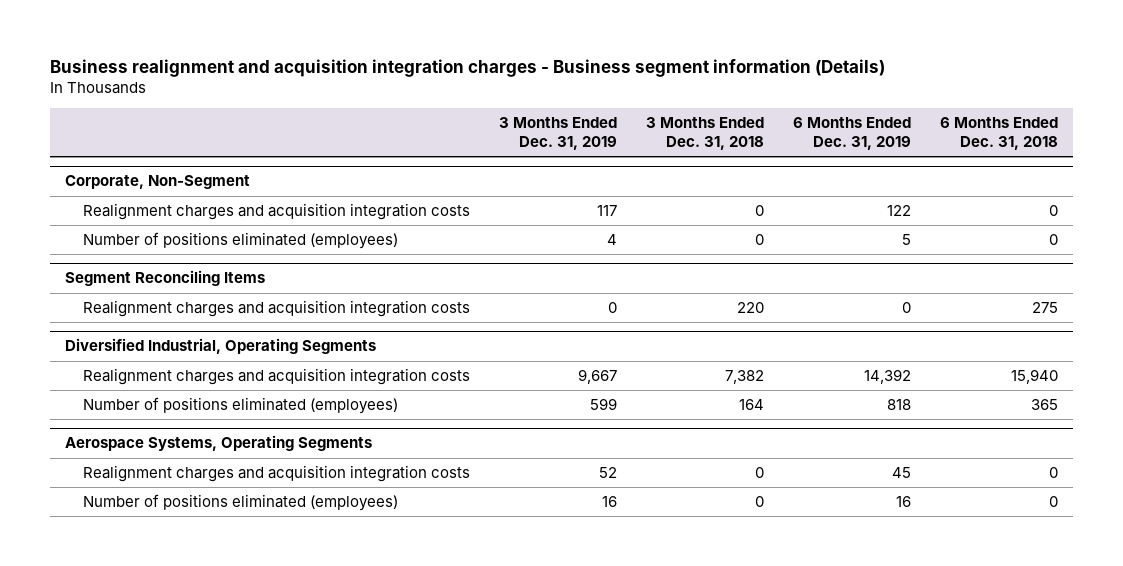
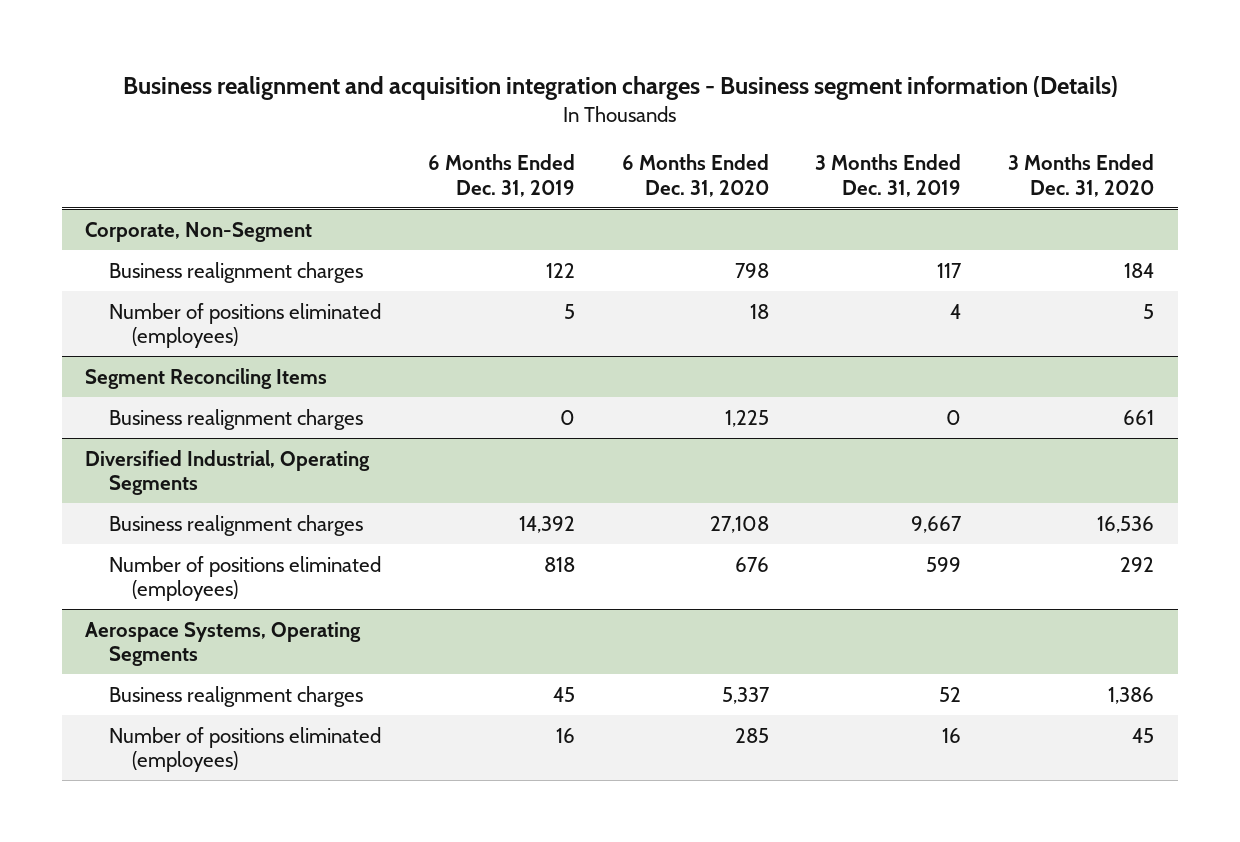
- | 3 Months Ended Dec. 31, 2019 | 3 Months Ended Dec. 31, 2018 | 6 Months Ended Dec. 31, 2019 | 6 Months Ended Dec. 31, 2018
+ | 6 Months Ended Dec. 31, 2019 | 6 Months Ended Dec. 31, 2020 | 3 Months Ended Dec. 31, 2019 | 3 Months Ended Dec. 31, 2020
@ Corporate, Non-Segment
- Realignment charges and acquisition integration costs | 117 | 0 | 122 | 0
+ Business realignment charges | 122 | 798 | 117 | 184
@ Segment Reconciling Items
- Realignment charges and acquisition integration costs | 0 | 220 | 0 | 275
+ Business realignment charges | 0 | 1,225 | 0 | 661
@ Diversified Industrial, Operating Segments
- Realignment charges and acquisition integration costs | 9,667 | 7,382 | 14,392 | 15,940
+ Business realignment charges | 14,392 | 27,108 | 9,667 | 16,536
@ Aerospace Systems, Operating Segments
- Realignment charges and acquisition integration costs | 52 | 0 | 45 | 0
+ Business realignment charges | 45 | 5,337 | 52 | 1,386

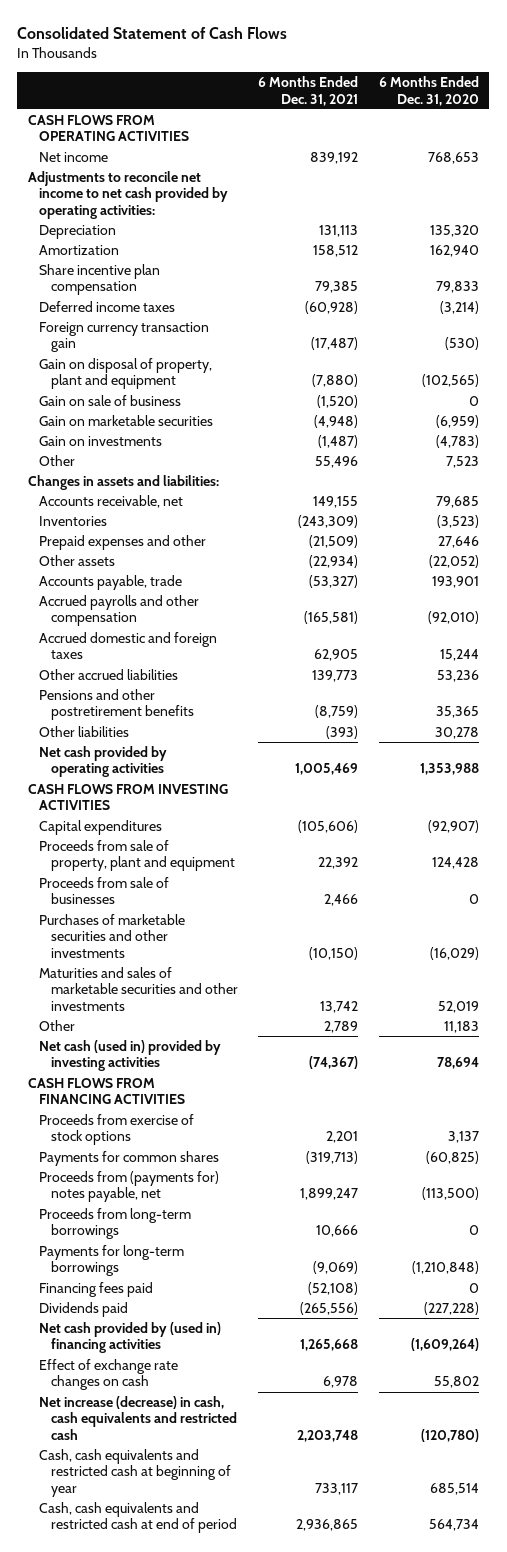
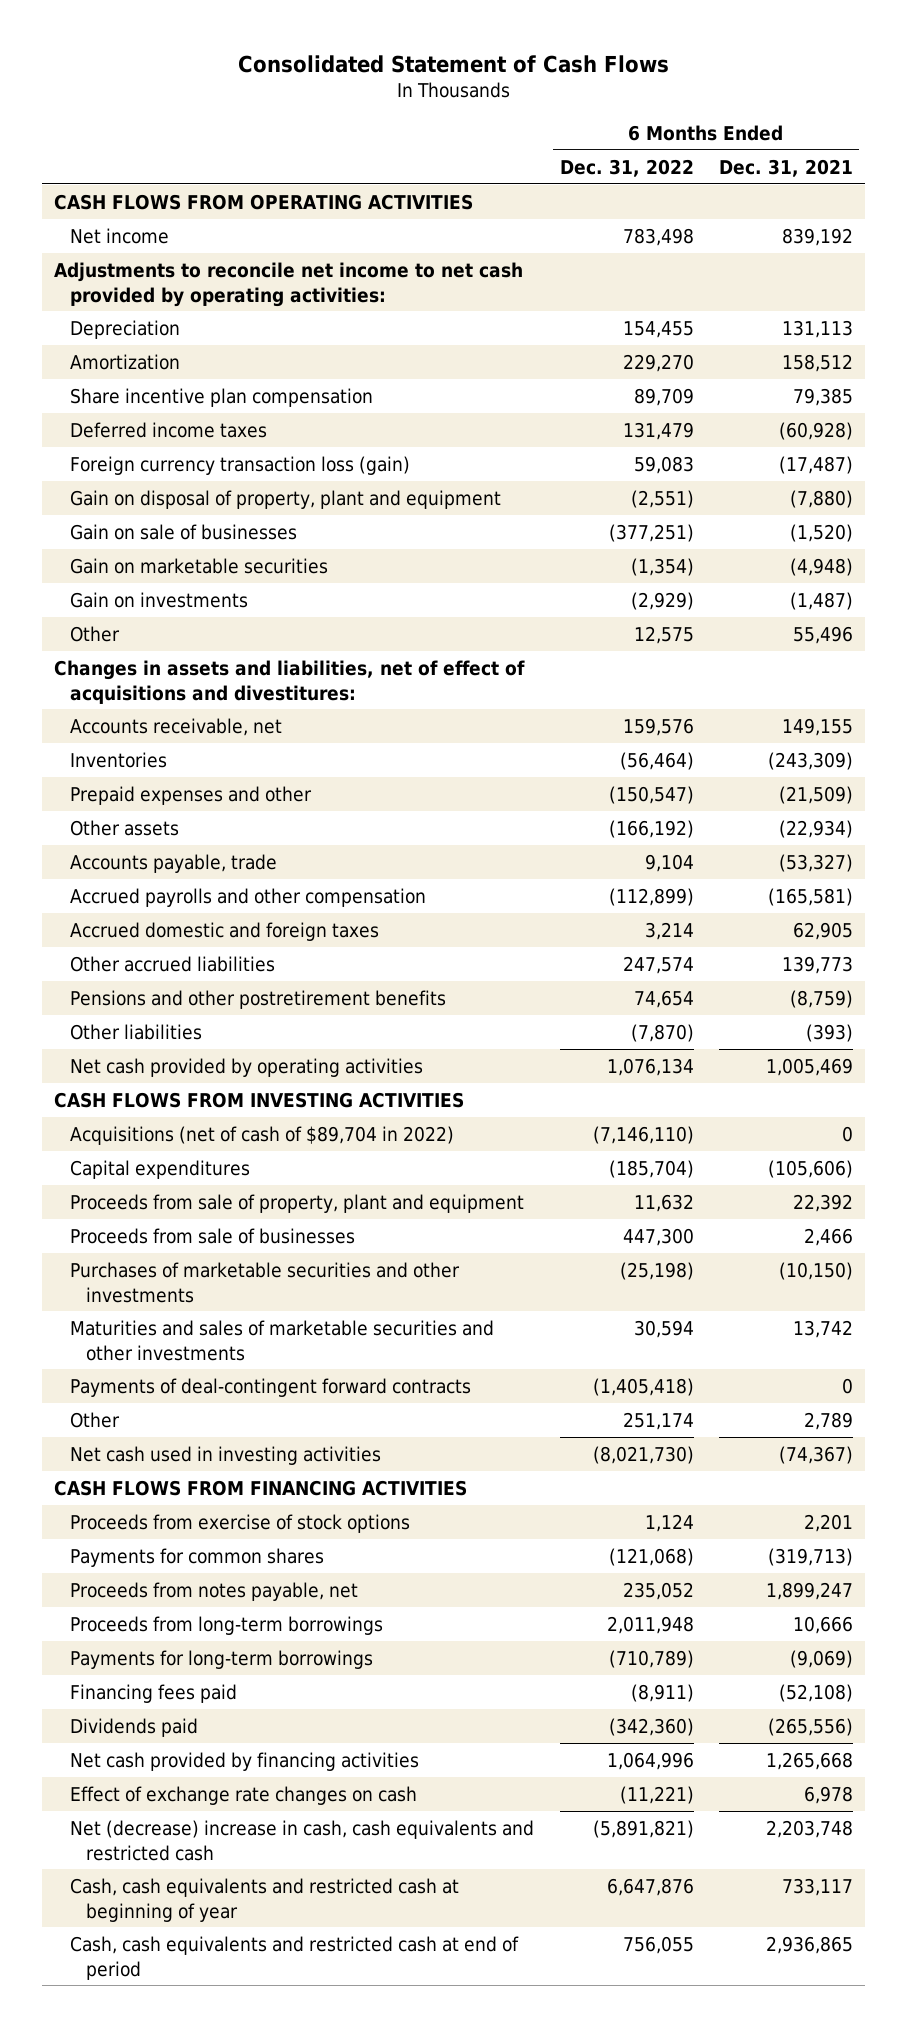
- | 6 Months Ended Dec. 31, 2021 | 6 Months Ended Dec. 31, 2020
+ | 6 Months Ended Dec. 31, 2022 | 6 Months Ended Dec. 31, 2021
- Foreign currency transaction gain | (17,487) | (530)
+ Foreign currency transaction loss (gain) | 59,083 | (17,487)
- Gain on sale of business | (1,520) | 0
+ Gain on sale of businesses | (377,251) | (1,520)
- Changes in assets and liabilities:
+ Changes in assets and liabilities, net of effect of acquisitions and divestitures:
+ Acquisitions (net of cash of $89,704 in 2022) | (7,146,110) | 0
+ Payments of deal-contingent forward contracts | (1,405,418) | 0
- Net cash (used in) provided by investing activities | (74,367) | 78,694
+ Net cash used in investing activities | (8,021,730) | (74,367)
- Proceeds from (payments for) notes payable, net | 1,899,247 | (113,500)
+ Proceeds from notes payable, net | 235,052 | 1,899,247
- Net cash provided by (used in) financing activities | 1,265,668 | (1,609,264)
+ Net cash provided by financing activities | 1,064,996 | 1,265,668
- Net increase (decrease) in cash, cash equivalents and restricted cash | 2,203,748 | (120,780)
+ Net (decrease) increase in cash, cash equivalents and restricted cash | (5,891,821) | 2,203,748

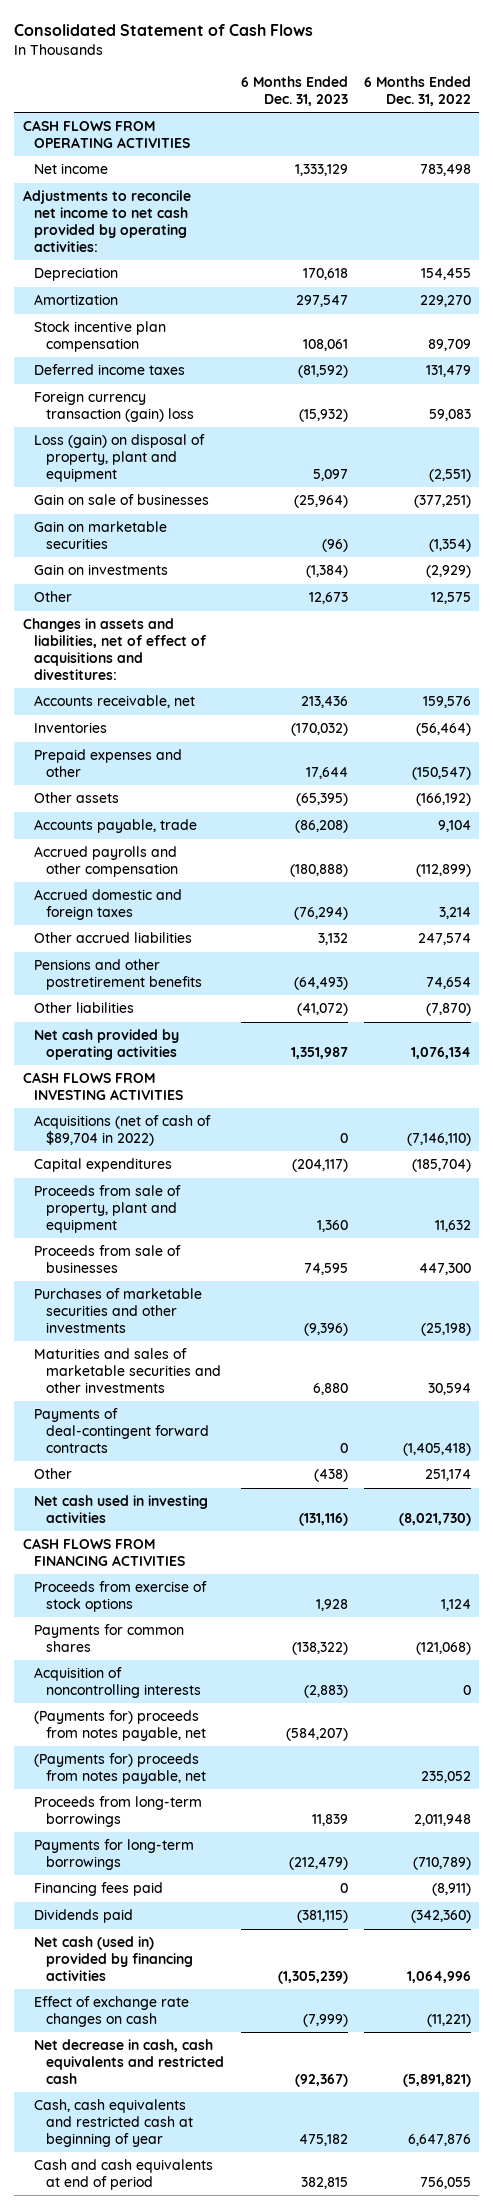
- | 6 Months Ended Dec. 31, 2022 | 6 Months Ended Dec. 31, 2021
+ | 6 Months Ended Dec. 31, 2023 | 6 Months Ended Dec. 31, 2022
- Share incentive plan compensation | 89,709 | 79,385
+ Stock incentive plan compensation | 108,061 | 89,709
- Foreign currency transaction loss (gain) | 59,083 | (17,487)
- Gain on disposal of property, plant and equipment | (2,551) | (7,880)
+ Foreign currency transaction (gain) loss | (15,932) | 59,083
+ Loss (gain) on disposal of property, plant and equipment | 5,097 | (2,551)
- Proceeds from notes payable, net | 235,052 | 1,899,247
+ Acquisition of noncontrolling interests | (2,883) | 0
+ (Payments for) proceeds from notes payable, net | (584,207) |
+ (Payments for) proceeds from notes payable, net | | 235,052
- Net cash provided by financing activities | 1,064,996 | 1,265,668
+ Net cash (used in) provided by financing activities | (1,305,239) | 1,064,996
- Net (decrease) increase in cash, cash equivalents and restricted cash | (5,891,821) | 2,203,748
+ Net decrease in cash, cash equivalents and restricted cash | (92,367) | (5,891,821)
- Cash, cash equivalents and restricted cash at end of period | 756,055 | 2,936,865
+ Cash and cash equivalents at end of period | 382,815 | 756,055

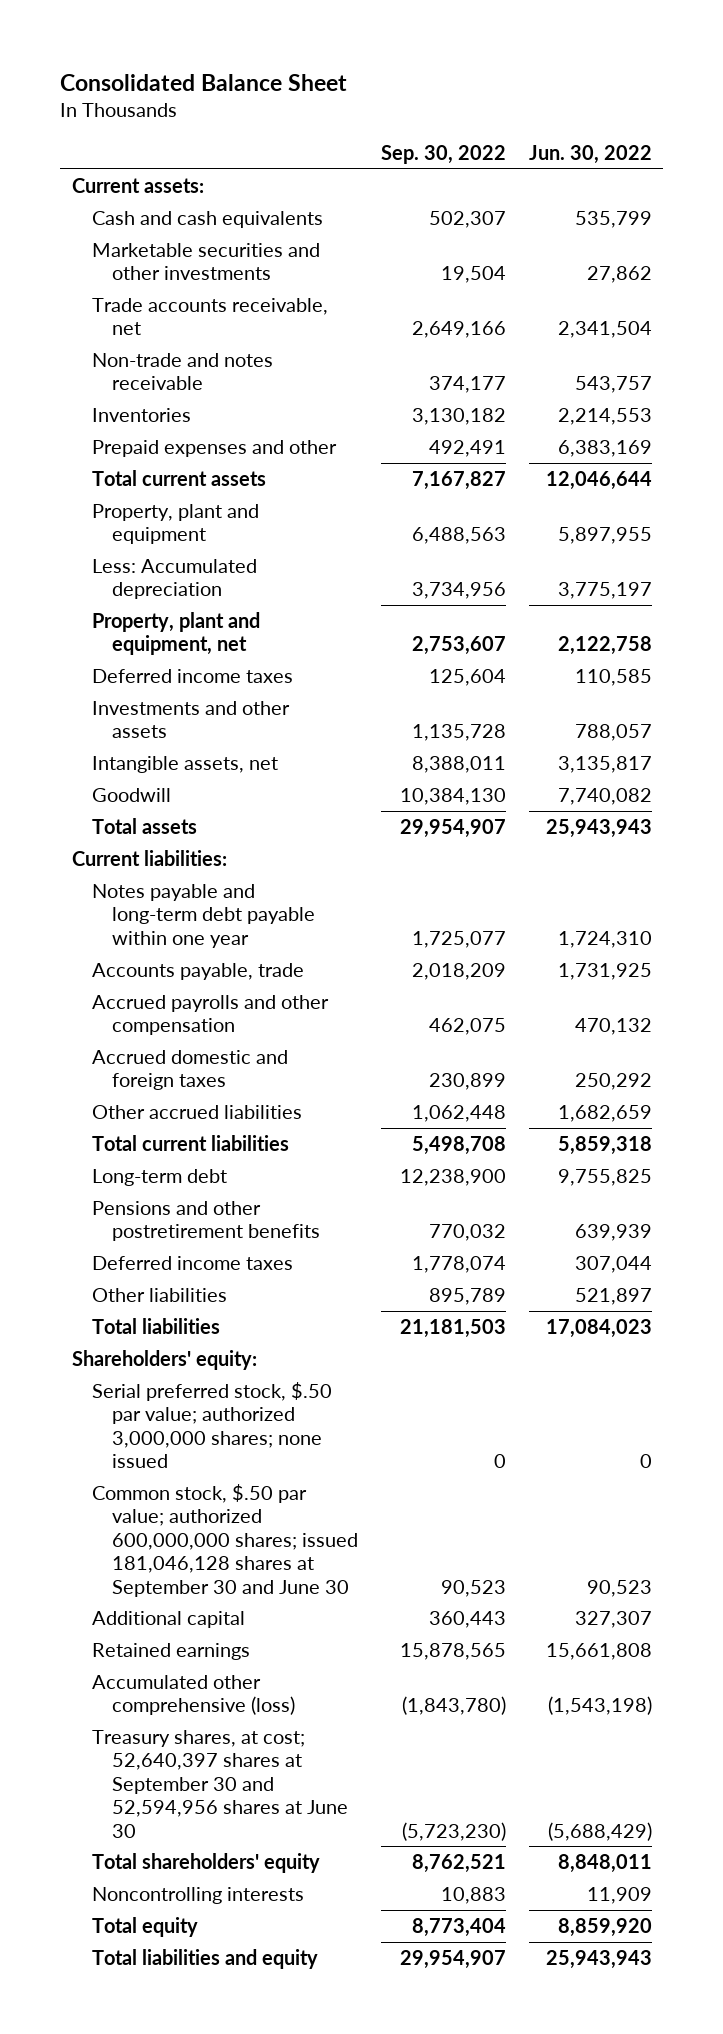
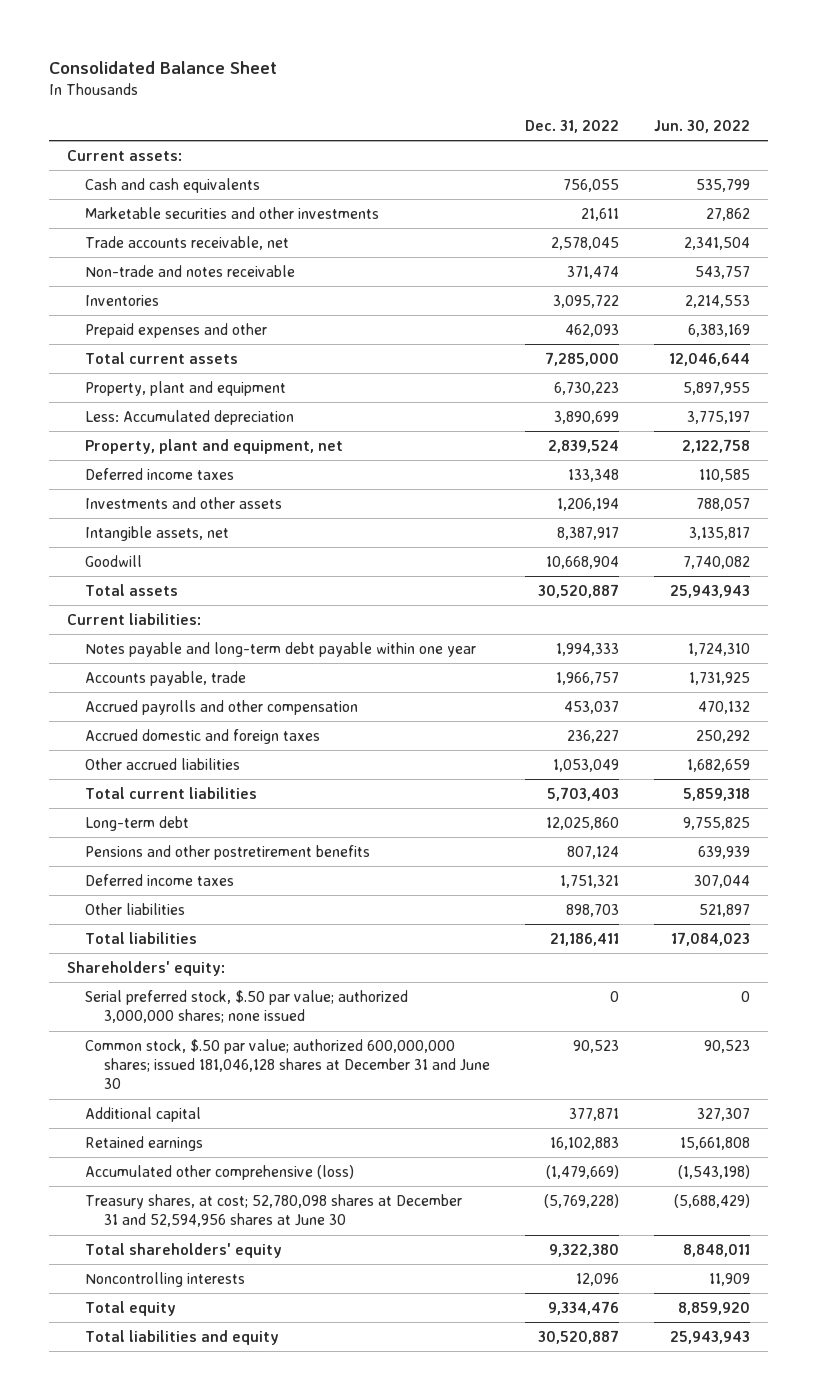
- | Sep. 30, 2022 | Jun. 30, 2022
+ | Dec. 31, 2022 | Jun. 30, 2022
- Common stock, $.50 par value; authorized 600,000,000 shares; issued 181,046,128 shares at September 30 and June 30 | 90,523 | 90,523
+ Common stock, $.50 par value; authorized 600,000,000 shares; issued 181,046,128 shares at December 31 and June 30 | 90,523 | 90,523
- Treasury shares, at cost; 52,640,397 shares at September 30 and 52,594,956 shares at June 30 | (5,723,230) | (5,688,429)
+ Treasury shares, at cost; 52,780,098 shares at December 31 and 52,594,956 shares at June 30 | (5,769,228) | (5,688,429)

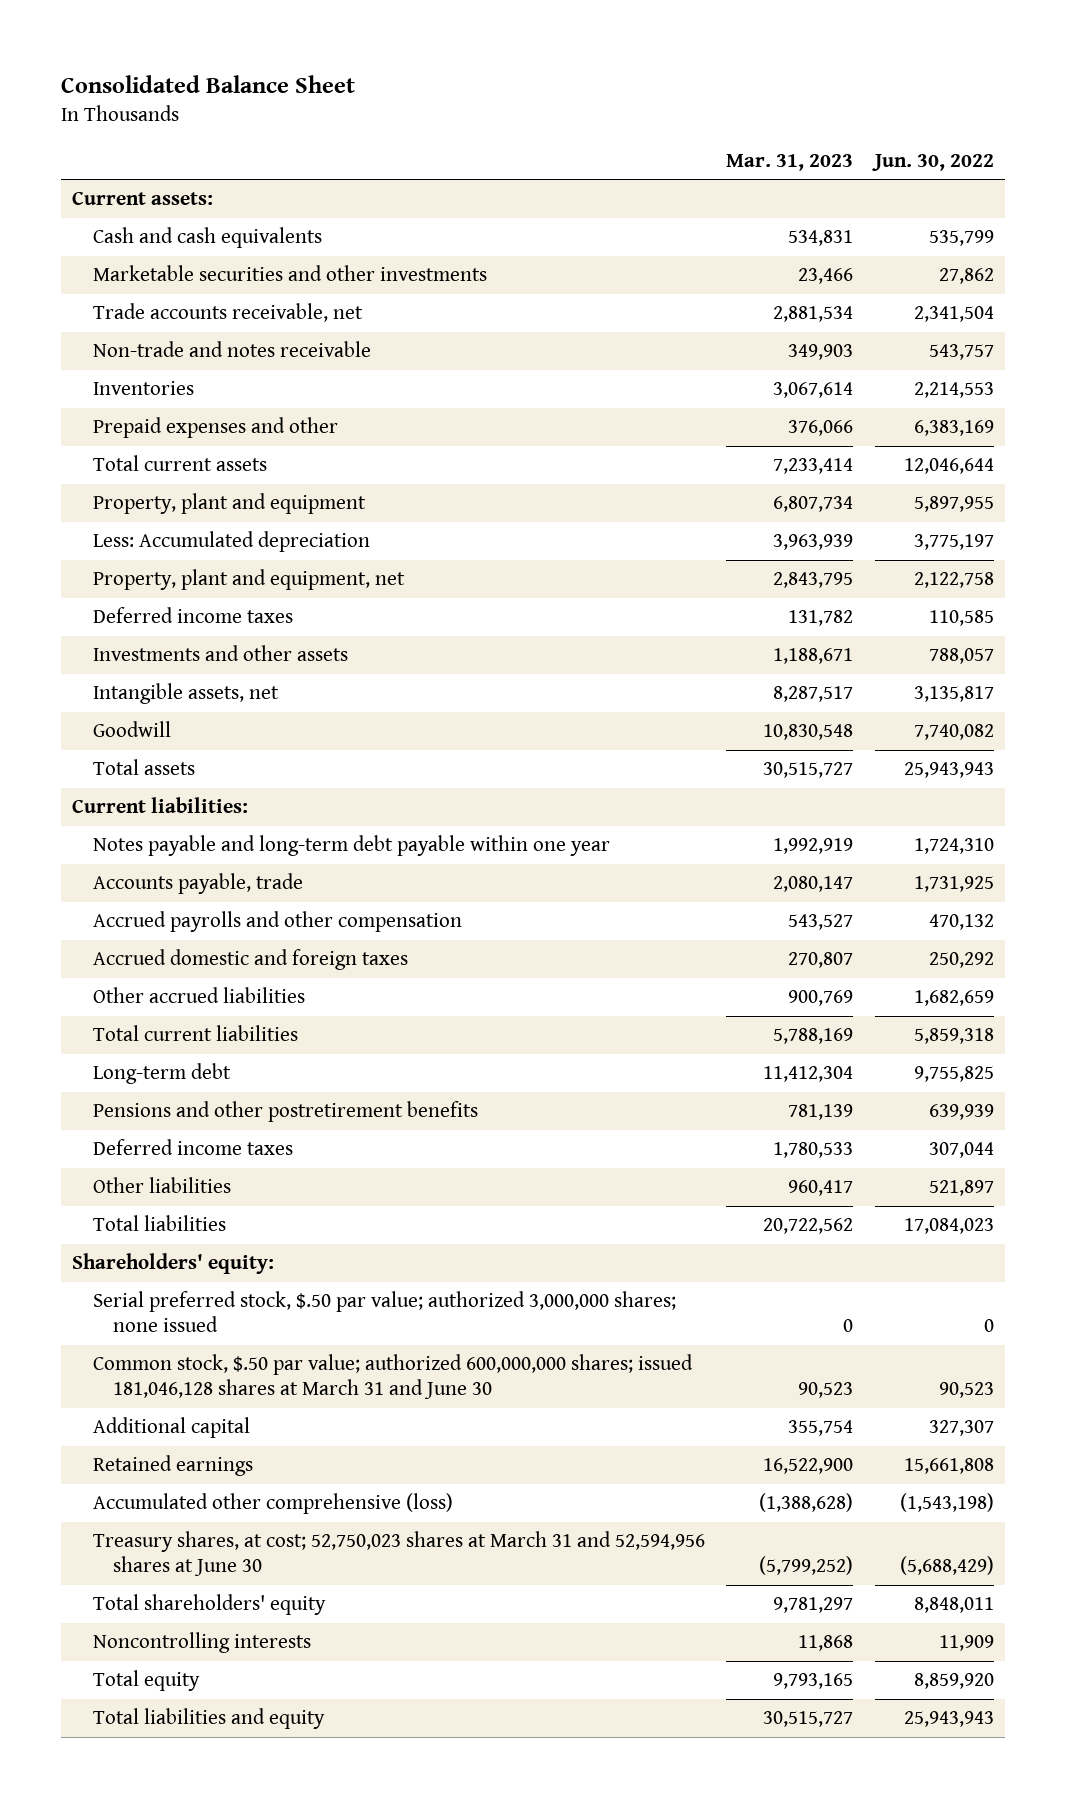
- | Dec. 31, 2022 | Jun. 30, 2022
+ | Mar. 31, 2023 | Jun. 30, 2022
- Common stock, $.50 par value; authorized 600,000,000 shares; issued 181,046,128 shares at December 31 and June 30 | 90,523 | 90,523
+ Common stock, $.50 par value; authorized 600,000,000 shares; issued 181,046,128 shares at March 31 and June 30 | 90,523 | 90,523
- Treasury shares, at cost; 52,780,098 shares at December 31 and 52,594,956 shares at June 30 | (5,769,228) | (5,688,429)
+ Treasury shares, at cost; 52,750,023 shares at March 31 and 52,594,956 shares at June 30 | (5,799,252) | (5,688,429)

